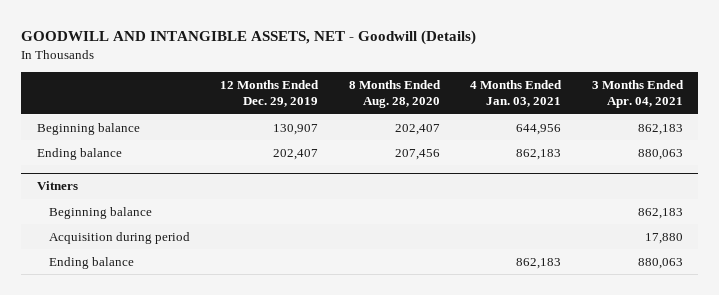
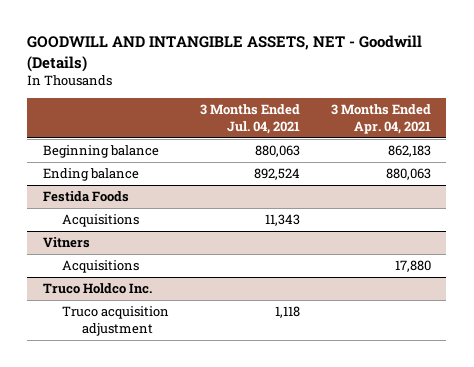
- | 12 Months Ended Dec. 29, 2019 | 8 Months Ended Aug. 28, 2020 | 4 Months Ended Jan. 03, 2021 | 3 Months Ended Apr. 04, 2021
+ | 3 Months Ended Jul. 04, 2021 | 3 Months Ended Apr. 04, 2021
+ Festida Foods
+ Acquisitions | 11,343 |
@ Vitners
- Beginning balance | | | | 862,183
- Acquisition during period | | | | 17,880
- Ending balance | | | 862,183 | 880,063
+ Acquisitions | | 17,880
+ Truco Holdco Inc.
+ Truco acquisition adjustment | 1,118 |

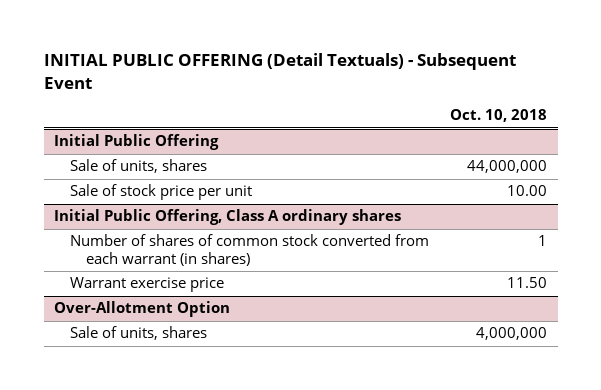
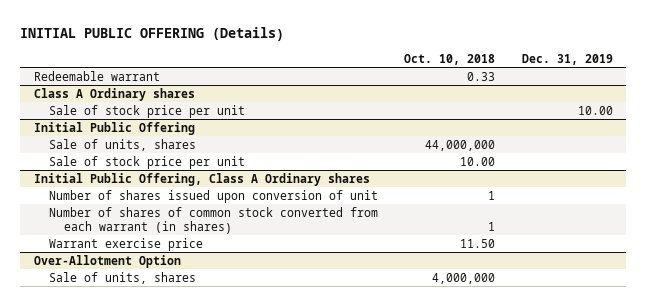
- INITIAL PUBLIC OFFERING (Detail Textuals) - Subsequent Event
+ INITIAL PUBLIC OFFERING (Details)
- | Oct. 10, 2018
+ | Oct. 10, 2018 | Dec. 31, 2019
+ Redeemable warrant | 0.33 |
+ Class A Ordinary shares
+ Sale of stock price per unit | | 10.00
- Initial Public Offering, Class A ordinary shares
+ Initial Public Offering, Class A Ordinary shares
+ Number of shares issued upon conversion of unit | 1 |

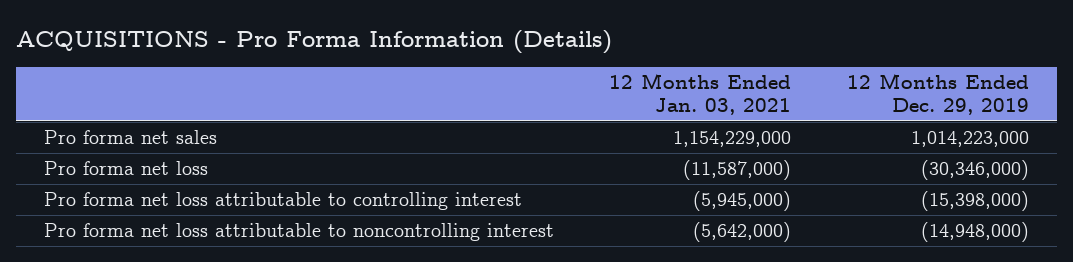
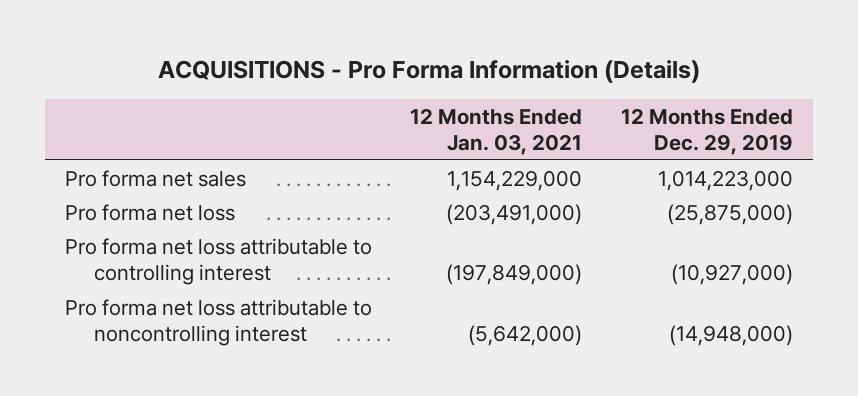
- Pro forma net loss | (11,587,000) | (30,346,000)
- Pro forma net loss attributable to controlling interest | (5,945,000) | (15,398,000)
+ Pro forma net loss | (203,491,000) | (25,875,000)
+ Pro forma net loss attributable to controlling interest | (197,849,000) | (10,927,000)

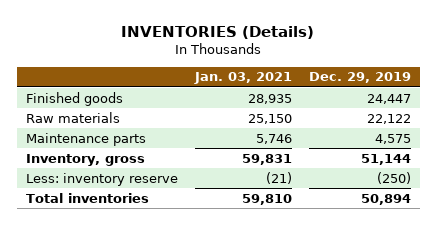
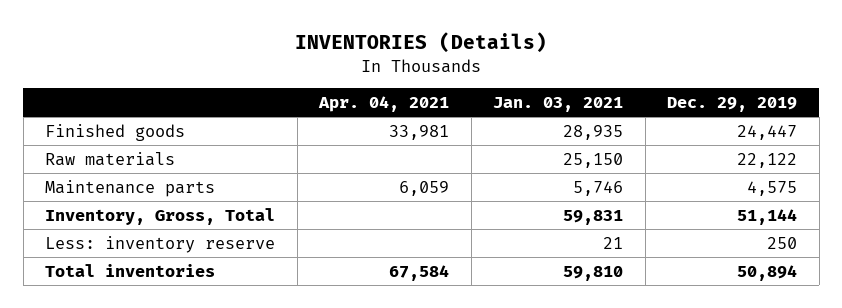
- | Jan. 03, 2021 | Dec. 29, 2019
+ | Apr. 04, 2021 | Jan. 03, 2021 | Dec. 29, 2019
- Inventory, gross | 59,831 | 51,144
- Less: inventory reserve | (21) | (250)
+ Inventory, Gross, Total | | 59,831 | 51,144
+ Less: inventory reserve | | 21 | 250

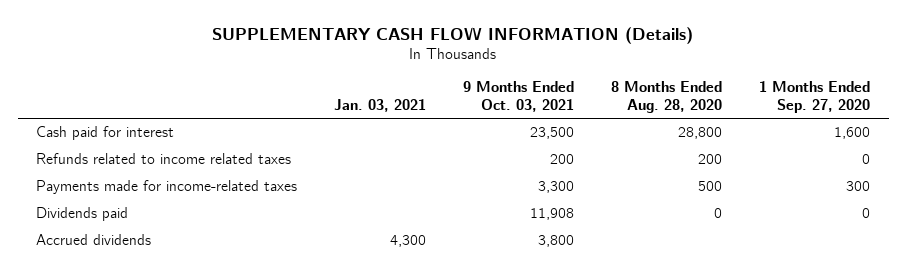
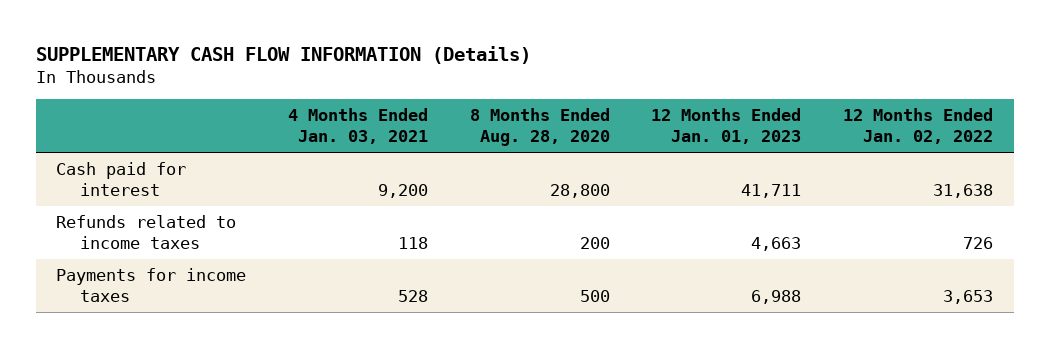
- | Jan. 03, 2021 | 9 Months Ended Oct. 03, 2021 | 8 Months Ended Aug. 28, 2020 | 1 Months Ended Sep. 27, 2020
+ | 4 Months Ended Jan. 03, 2021 | 8 Months Ended Aug. 28, 2020 | 12 Months Ended Jan. 01, 2023 | 12 Months Ended Jan. 02, 2022
- Refunds related to income related taxes | | 200 | 200 | 0
- Payments made for income-related taxes | | 3,300 | 500 | 300
- Dividends paid | | 11,908 | 0 | 0
- Accrued dividends | 4,300 | 3,800 | |
+ Refunds related to income taxes | 118 | 200 | 4,663 | 726
+ Payments for income taxes | 528 | 500 | 6,988 | 3,653

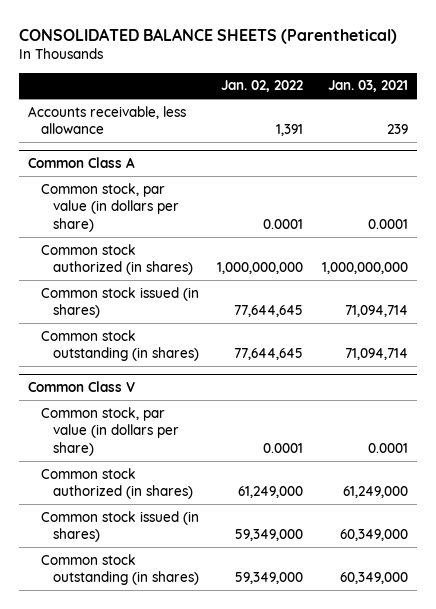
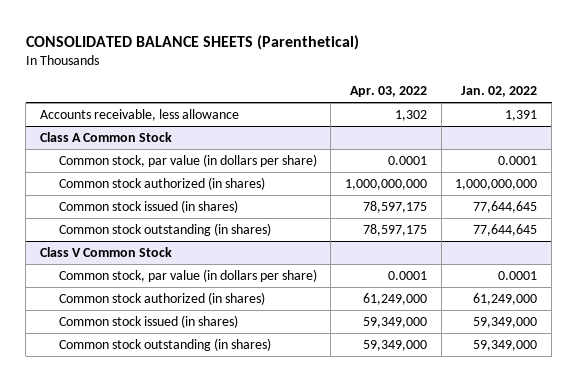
- | Jan. 02, 2022 | Jan. 03, 2021
+ | Apr. 03, 2022 | Jan. 02, 2022
- Common Class A
+ Class A Common Stock
- Common Class V
+ Class V Common Stock

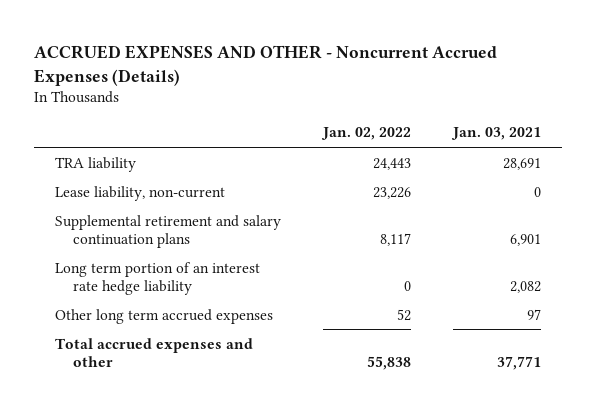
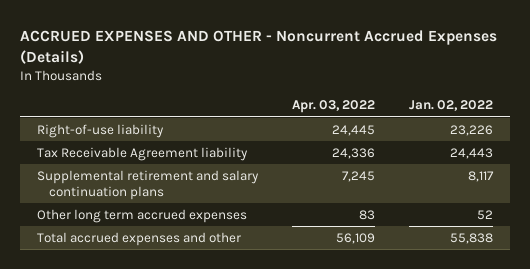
- | Jan. 02, 2022 | Jan. 03, 2021
+ | Apr. 03, 2022 | Jan. 02, 2022
- TRA liability | 24,443 | 28,691
- Lease liability, non-current | 23,226 | 0
+ Right-of-use liability | 24,445 | 23,226
+ Tax Receivable Agreement liability | 24,336 | 24,443
- Long term portion of an interest rate hedge liability | 0 | 2,082

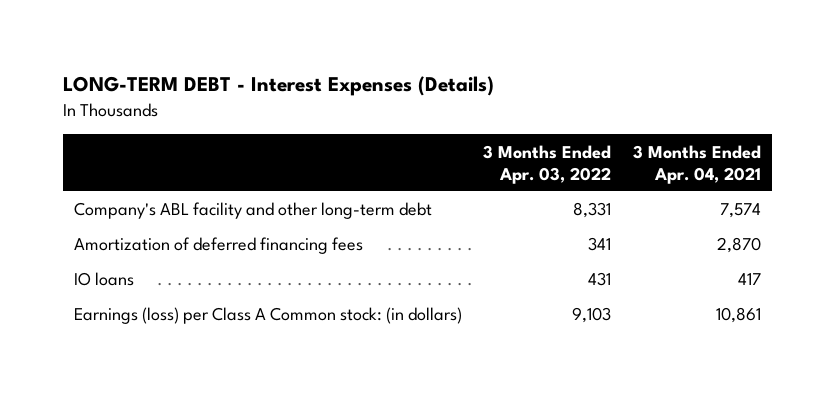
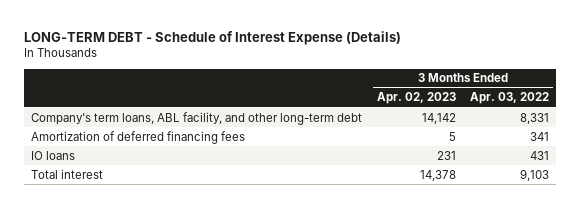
- LONG-TERM DEBT - Interest Expenses (Details)
+ LONG-TERM DEBT - Schedule of Interest Expense (Details)
- | 3 Months Ended Apr. 03, 2022 | 3 Months Ended Apr. 04, 2021
+ | 3 Months Ended Apr. 02, 2023 | 3 Months Ended Apr. 03, 2022
- Company's ABL facility and other long-term debt | 8,331 | 7,574
+ Company's term loans, ABL facility, and other long-term debt | 14,142 | 8,331
- Earnings (loss) per Class A Common stock: (in dollars) | 9,103 | 10,861
+ Total interest | 14,378 | 9,103

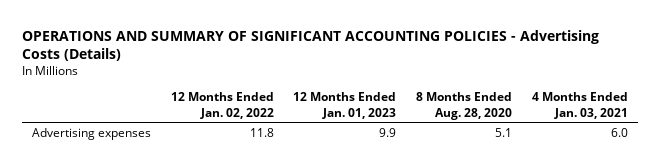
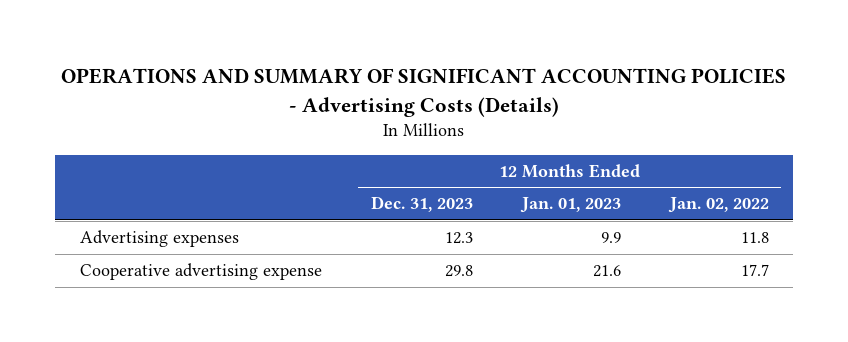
- | 12 Months Ended Jan. 02, 2022 | 12 Months Ended Jan. 01, 2023 | 8 Months Ended Aug. 28, 2020 | 4 Months Ended Jan. 03, 2021
+ | 12 Months Ended Dec. 31, 2023 | 12 Months Ended Jan. 01, 2023 | 12 Months Ended Jan. 02, 2022
+ Cooperative advertising expense | 29.8 | 21.6 | 17.7

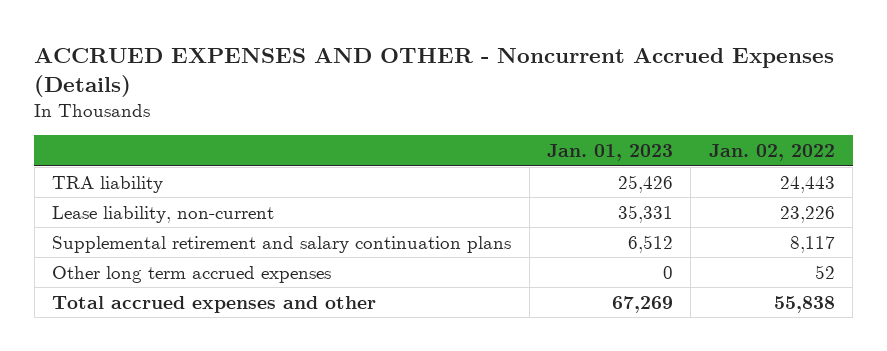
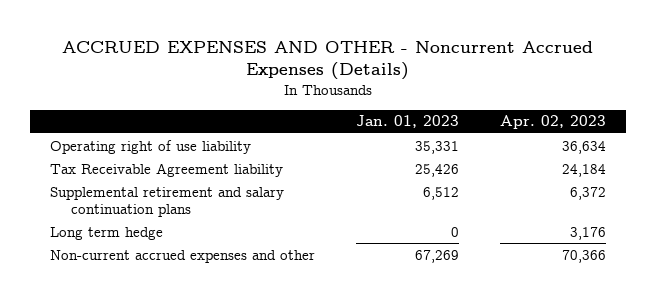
- | Jan. 01, 2023 | Jan. 02, 2022
+ | Jan. 01, 2023 | Apr. 02, 2023
- TRA liability | 25,426 | 24,443
- Lease liability, non-current | 35,331 | 23,226
+ Operating right of use liability | 35,331 | 36,634
+ Tax Receivable Agreement liability | 25,426 | 24,184
- Other long term accrued expenses | 0 | 52
- Total accrued expenses and other | 67,269 | 55,838
+ Long term hedge | 0 | 3,176
+ Non-current accrued expenses and other | 67,269 | 70,366

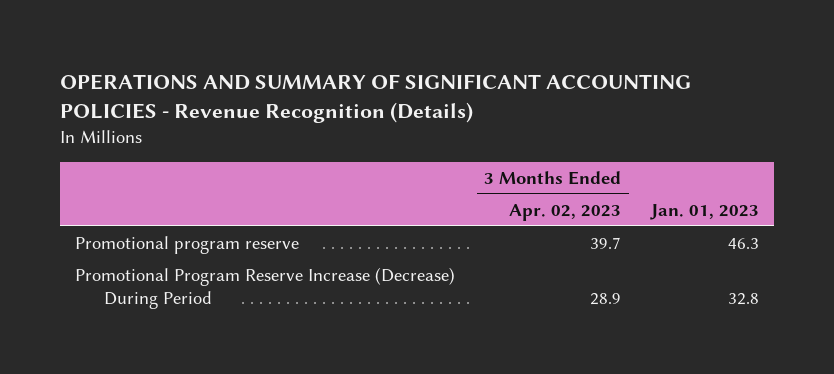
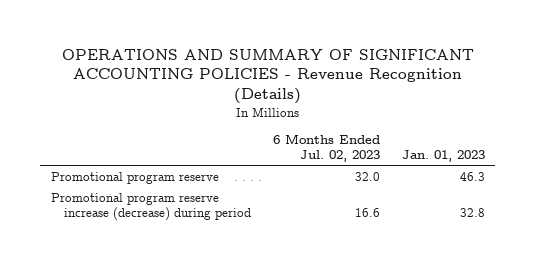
- | 3 Months Ended Apr. 02, 2023 | Jan. 01, 2023
+ | 6 Months Ended Jul. 02, 2023 | Jan. 01, 2023
- Promotional Program Reserve Increase (Decrease) During Period | 28.9 | 32.8
+ Promotional program reserve increase (decrease) during period | 16.6 | 32.8

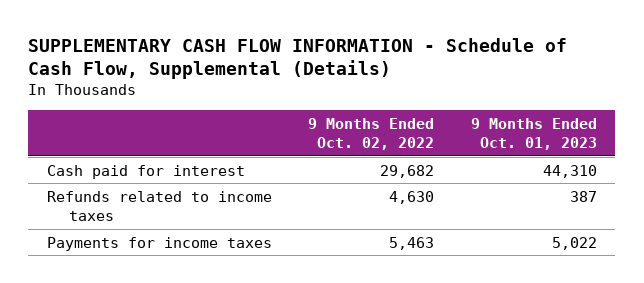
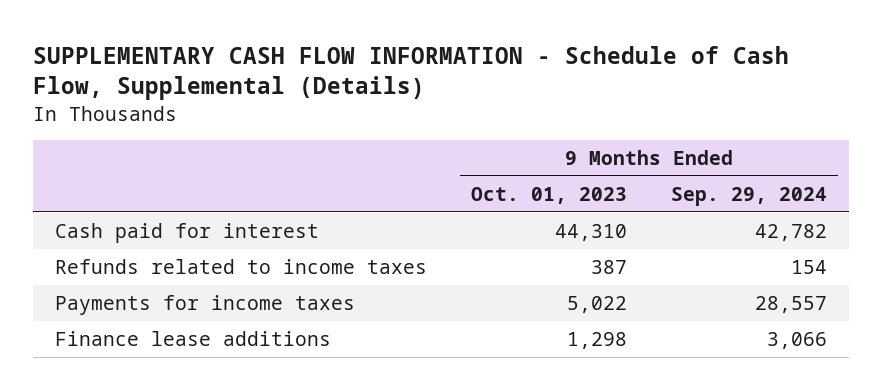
- | 9 Months Ended Oct. 02, 2022 | 9 Months Ended Oct. 01, 2023
+ | 9 Months Ended Oct. 01, 2023 | 9 Months Ended Sep. 29, 2024
+ Finance lease additions | 1,298 | 3,066

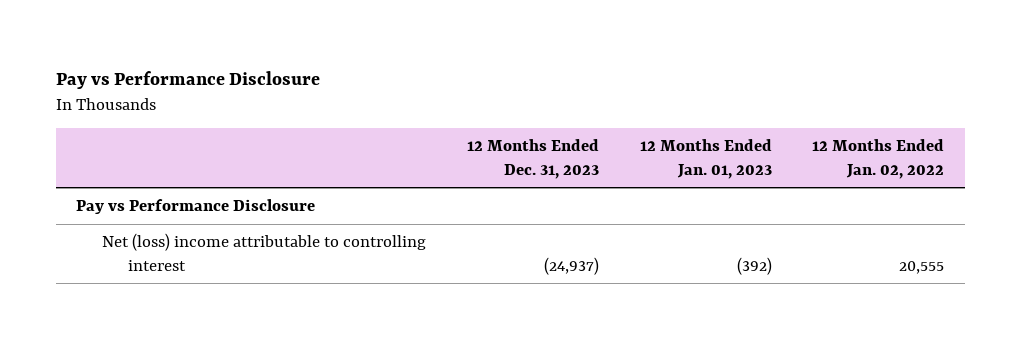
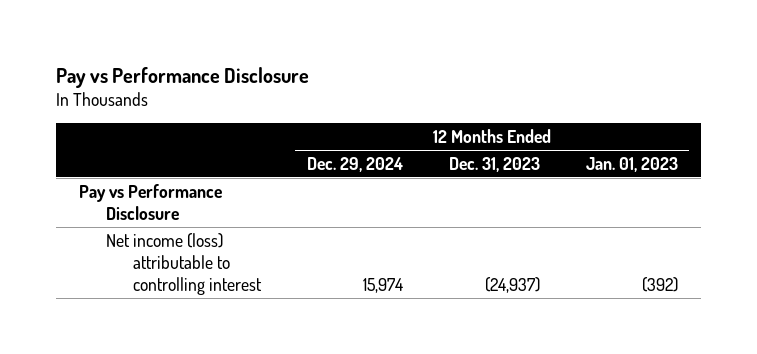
- | 12 Months Ended Dec. 31, 2023 | 12 Months Ended Jan. 01, 2023 | 12 Months Ended Jan. 02, 2022
+ | 12 Months Ended Dec. 29, 2024 | 12 Months Ended Dec. 31, 2023 | 12 Months Ended Jan. 01, 2023
- Net (loss) income attributable to controlling interest | (24,937) | (392) | 20,555
+ Net income (loss) attributable to controlling interest | 15,974 | (24,937) | (392)

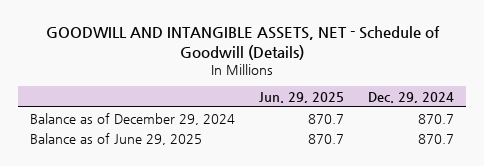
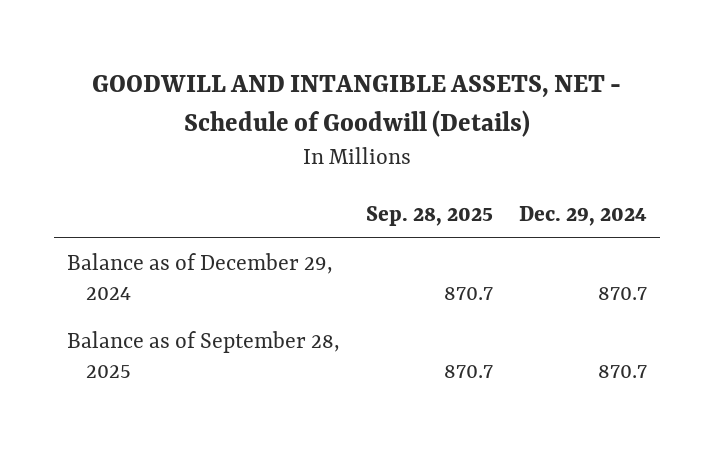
- | Jun. 29, 2025 | Dec. 29, 2024
+ | Sep. 28, 2025 | Dec. 29, 2024
- Balance as of June 29, 2025 | 870.7 | 870.7
+ Balance as of September 28, 2025 | 870.7 | 870.7

